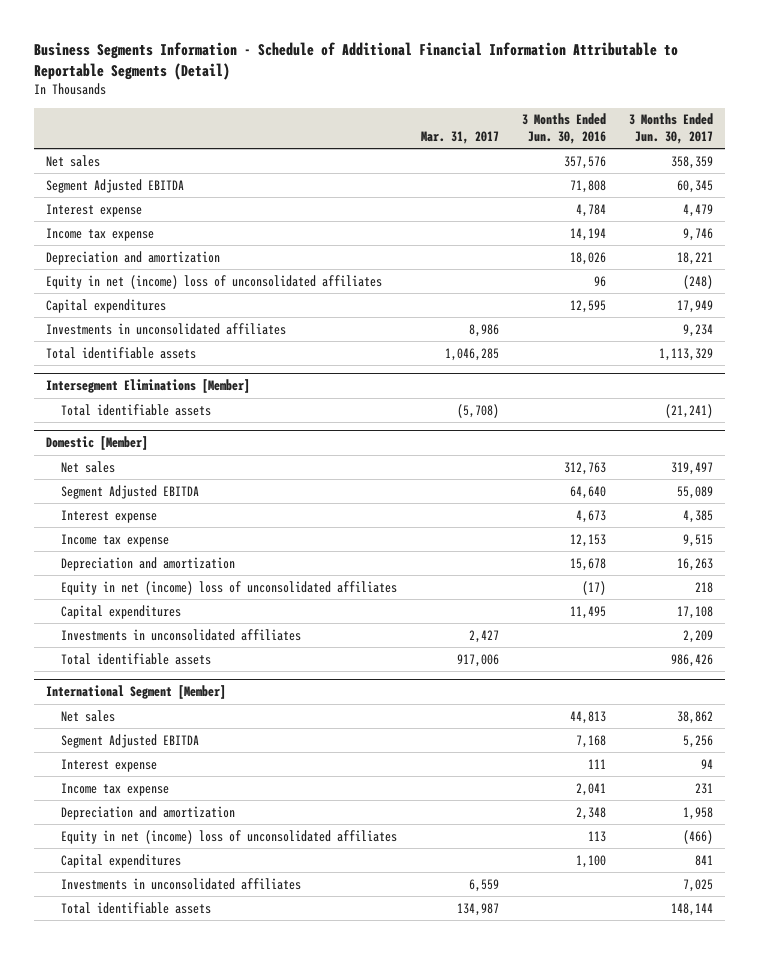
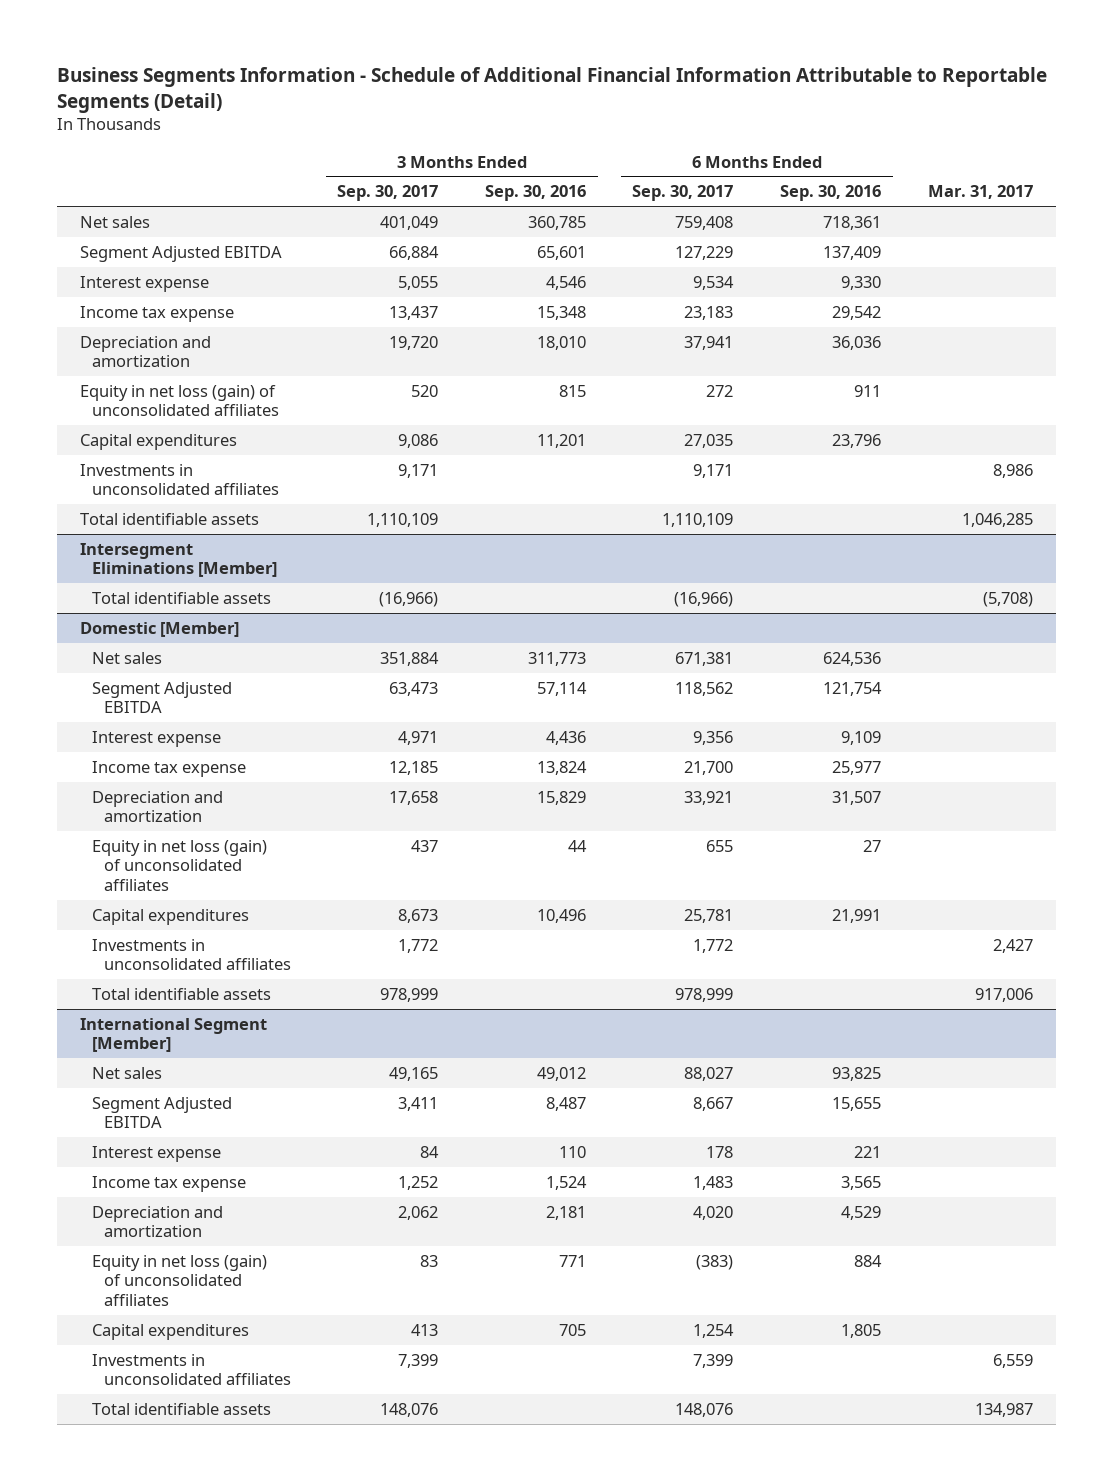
- | Mar. 31, 2017 | 3 Months Ended Jun. 30, 2016 | 3 Months Ended Jun. 30, 2017
+ | 3 Months Ended Sep. 30, 2017 | 3 Months Ended Sep. 30, 2016 | 6 Months Ended Sep. 30, 2017 | 6 Months Ended Sep. 30, 2016 | Mar. 31, 2017
- Equity in net (income) loss of unconsolidated affiliates | | 96 | (248)
+ Equity in net loss (gain) of unconsolidated affiliates | 520 | 815 | 272 | 911 |
@ Domestic [Member]
- Equity in net (income) loss of unconsolidated affiliates | | (17) | 218
+ Equity in net loss (gain) of unconsolidated affiliates | 437 | 44 | 655 | 27 |
@ International Segment [Member]
- Equity in net (income) loss of unconsolidated affiliates | | 113 | (466)
+ Equity in net loss (gain) of unconsolidated affiliates | 83 | 771 | (383) | 884 |

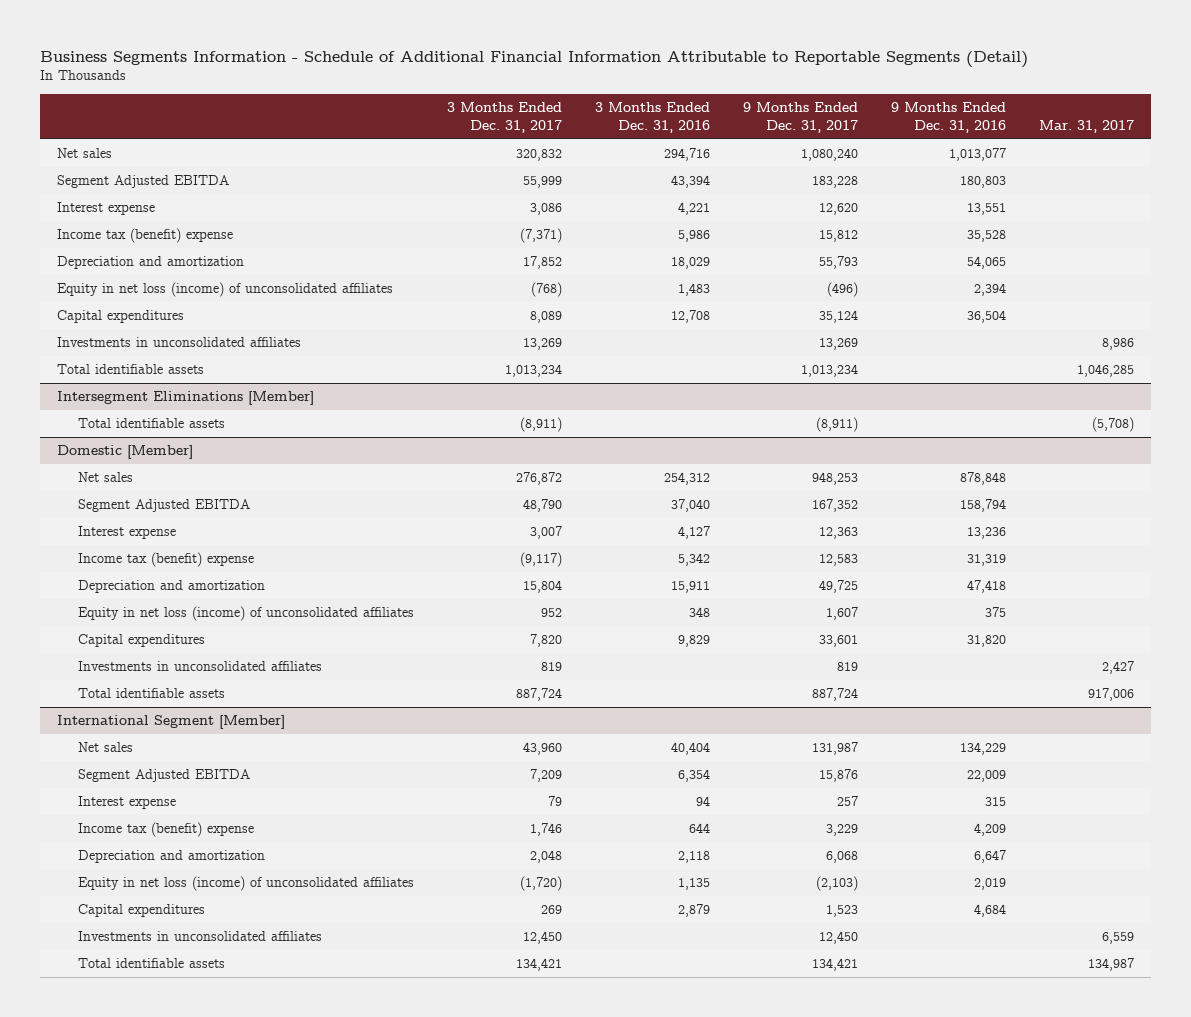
- | 3 Months Ended Sep. 30, 2017 | 3 Months Ended Sep. 30, 2016 | 6 Months Ended Sep. 30, 2017 | 6 Months Ended Sep. 30, 2016 | Mar. 31, 2017
+ | 3 Months Ended Dec. 31, 2017 | 3 Months Ended Dec. 31, 2016 | 9 Months Ended Dec. 31, 2017 | 9 Months Ended Dec. 31, 2016 | Mar. 31, 2017
- Income tax expense | 13,437 | 15,348 | 23,183 | 29,542 |
+ Income tax (benefit) expense | (7,371) | 5,986 | 15,812 | 35,528 |
- Equity in net loss (gain) of unconsolidated affiliates | 520 | 815 | 272 | 911 |
+ Equity in net loss (income) of unconsolidated affiliates | (768) | 1,483 | (496) | 2,394 |
@ Domestic [Member]
- Income tax expense | 12,185 | 13,824 | 21,700 | 25,977 |
+ Income tax (benefit) expense | (9,117) | 5,342 | 12,583 | 31,319 |
- Equity in net loss (gain) of unconsolidated affiliates | 437 | 44 | 655 | 27 |
+ Equity in net loss (income) of unconsolidated affiliates | 952 | 348 | 1,607 | 375 |
@ International Segment [Member]
- Income tax expense | 1,252 | 1,524 | 1,483 | 3,565 |
+ Income tax (benefit) expense | 1,746 | 644 | 3,229 | 4,209 |
- Equity in net loss (gain) of unconsolidated affiliates | 83 | 771 | (383) | 884 |
+ Equity in net loss (income) of unconsolidated affiliates | (1,720) | 1,135 | (2,103) | 2,019 |

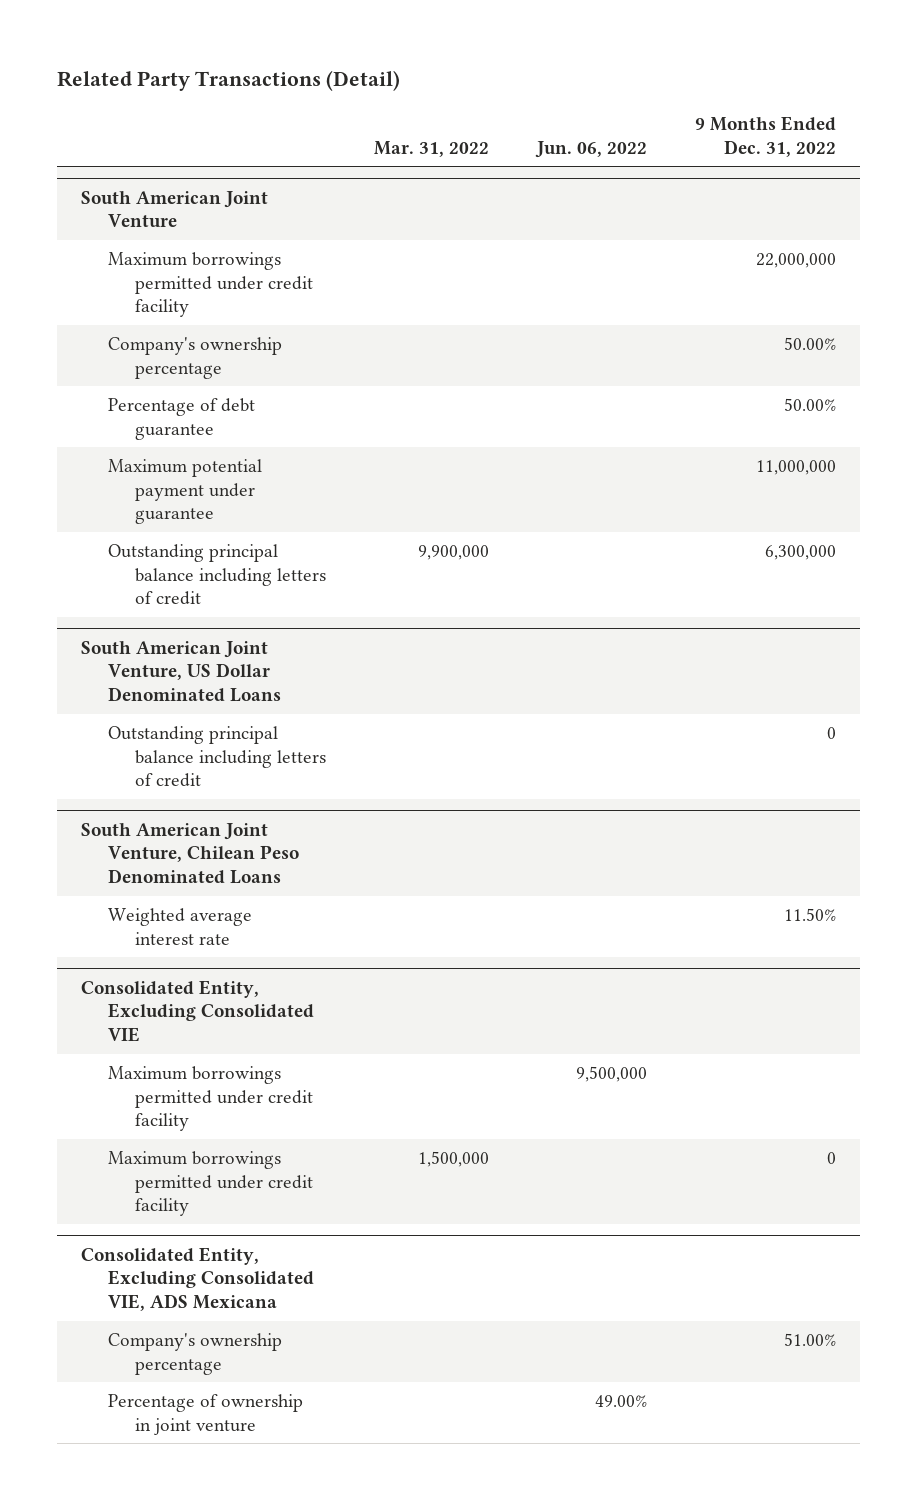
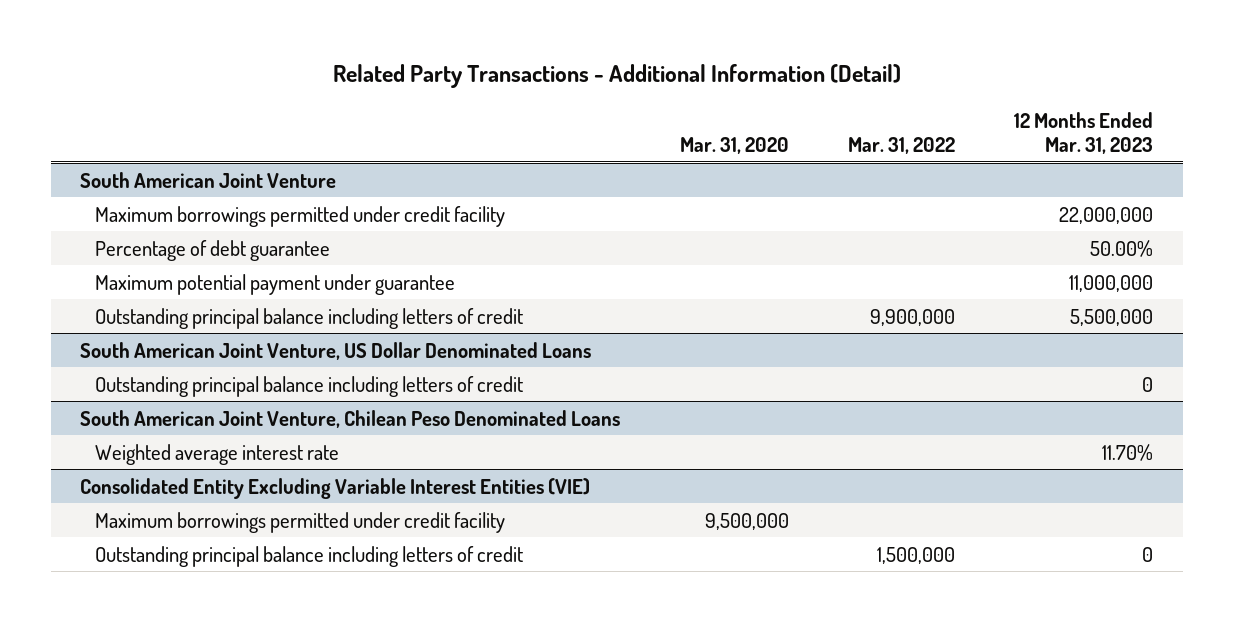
- Related Party Transactions (Detail)
+ Related Party Transactions - Additional Information (Detail)
- | Mar. 31, 2022 | Jun. 06, 2022 | 9 Months Ended Dec. 31, 2022
+ | Mar. 31, 2020 | Mar. 31, 2022 | 12 Months Ended Mar. 31, 2023
@ South American Joint Venture
- Company's ownership percentage | | | 50.00%
- Consolidated Entity, Excluding Consolidated VIE
- Maximum borrowings permitted under credit facility | | 9,500,000 |
- Maximum borrowings permitted under credit facility | 1,500,000 | | 0
- Consolidated Entity, Excluding Consolidated VIE, ADS Mexicana
- Company's ownership percentage | | | 51.00%
- Percentage of ownership in joint venture | | 49.00% |
+ Consolidated Entity Excluding Variable Interest Entities (VIE)
+ Maximum borrowings permitted under credit facility | 9,500,000 | |
+ Outstanding principal balance including letters of credit | | 1,500,000 | 0

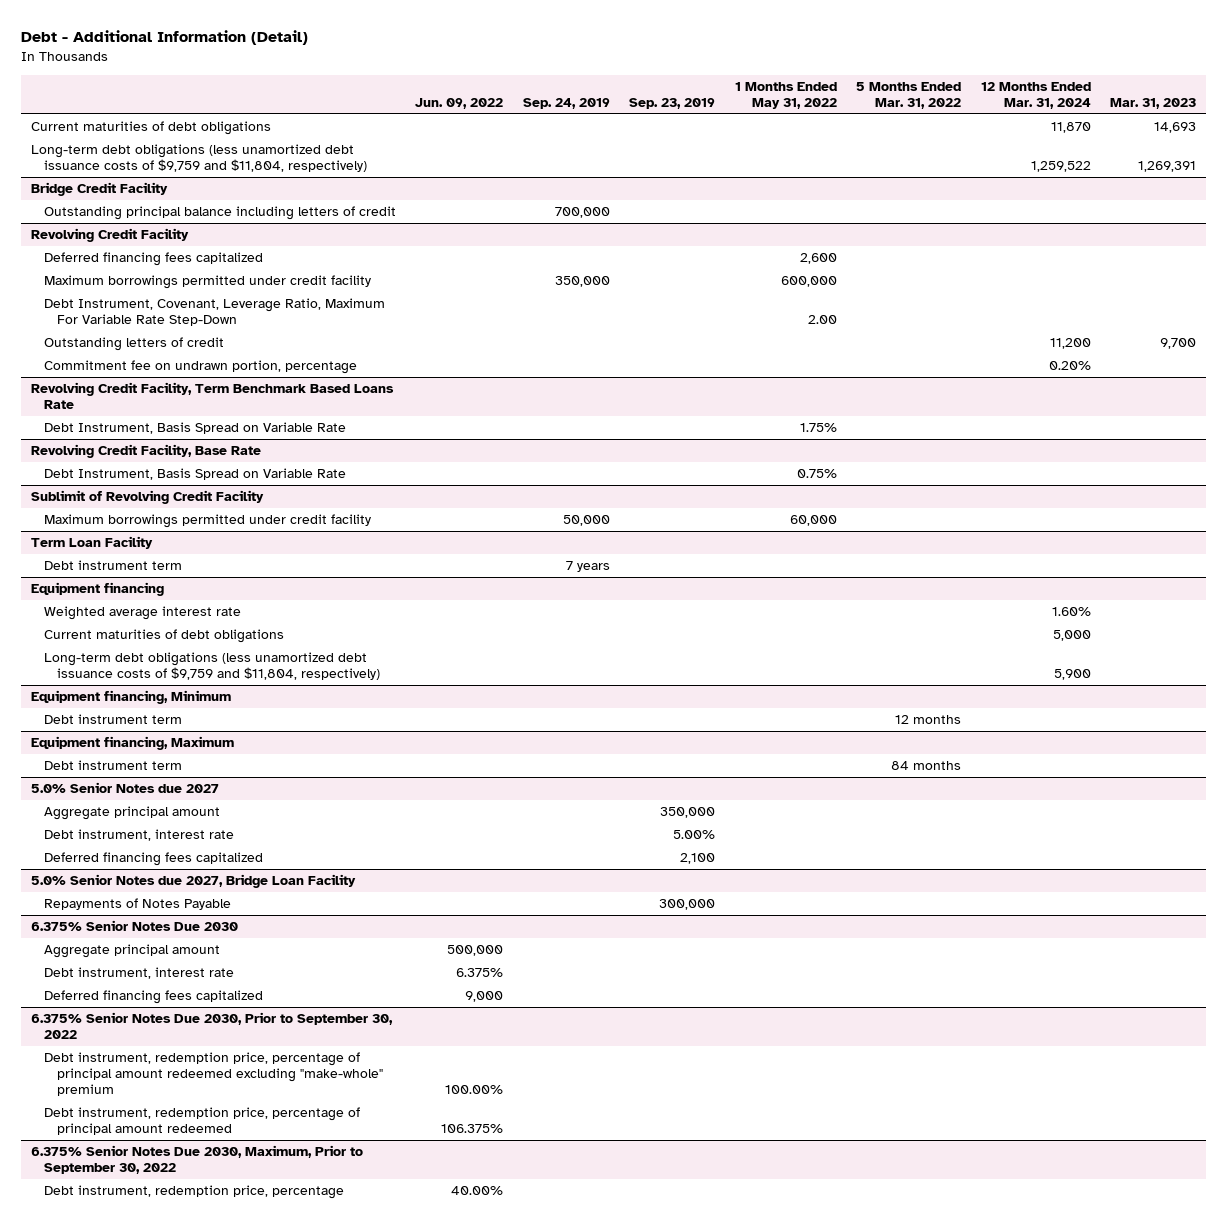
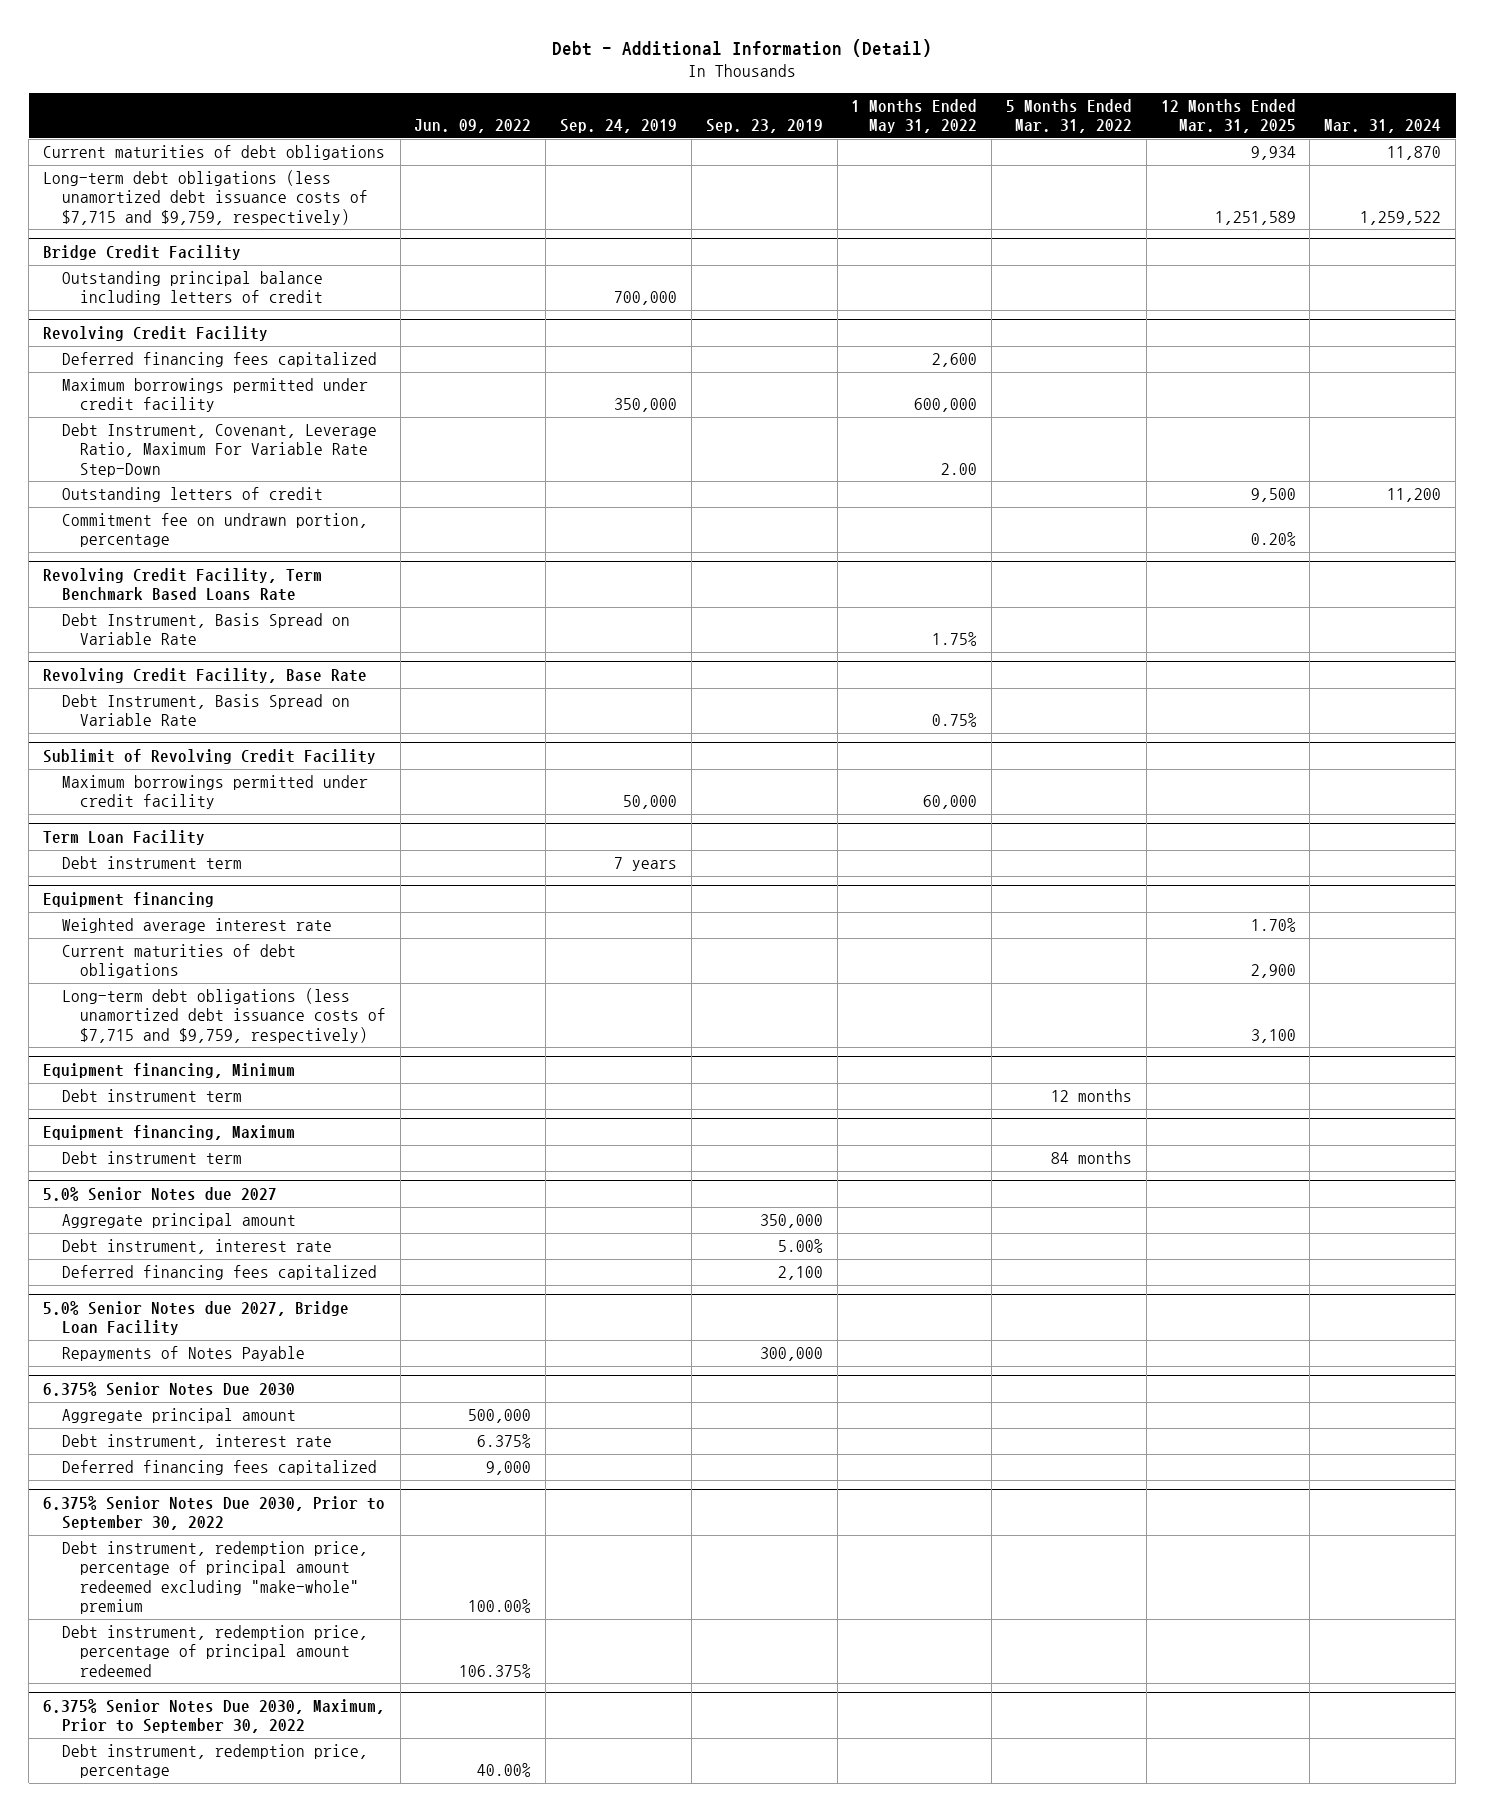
- | Jun. 09, 2022 | Sep. 24, 2019 | Sep. 23, 2019 | 1 Months Ended May 31, 2022 | 5 Months Ended Mar. 31, 2022 | 12 Months Ended Mar. 31, 2024 | Mar. 31, 2023
+ | Jun. 09, 2022 | Sep. 24, 2019 | Sep. 23, 2019 | 1 Months Ended May 31, 2022 | 5 Months Ended Mar. 31, 2022 | 12 Months Ended Mar. 31, 2025 | Mar. 31, 2024
- Long-term debt obligations (less unamortized debt issuance costs of $9,759 and $11,804, respectively) | | | | | | 1,259,522 | 1,269,391
+ Long-term debt obligations (less unamortized debt issuance costs of $7,715 and $9,759, respectively) | | | | | | 1,251,589 | 1,259,522
@ Equipment financing
- Long-term debt obligations (less unamortized debt issuance costs of $9,759 and $11,804, respectively) | | | | | | 5,900 |
+ Long-term debt obligations (less unamortized debt issuance costs of $7,715 and $9,759, respectively) | | | | | | 3,100 |

